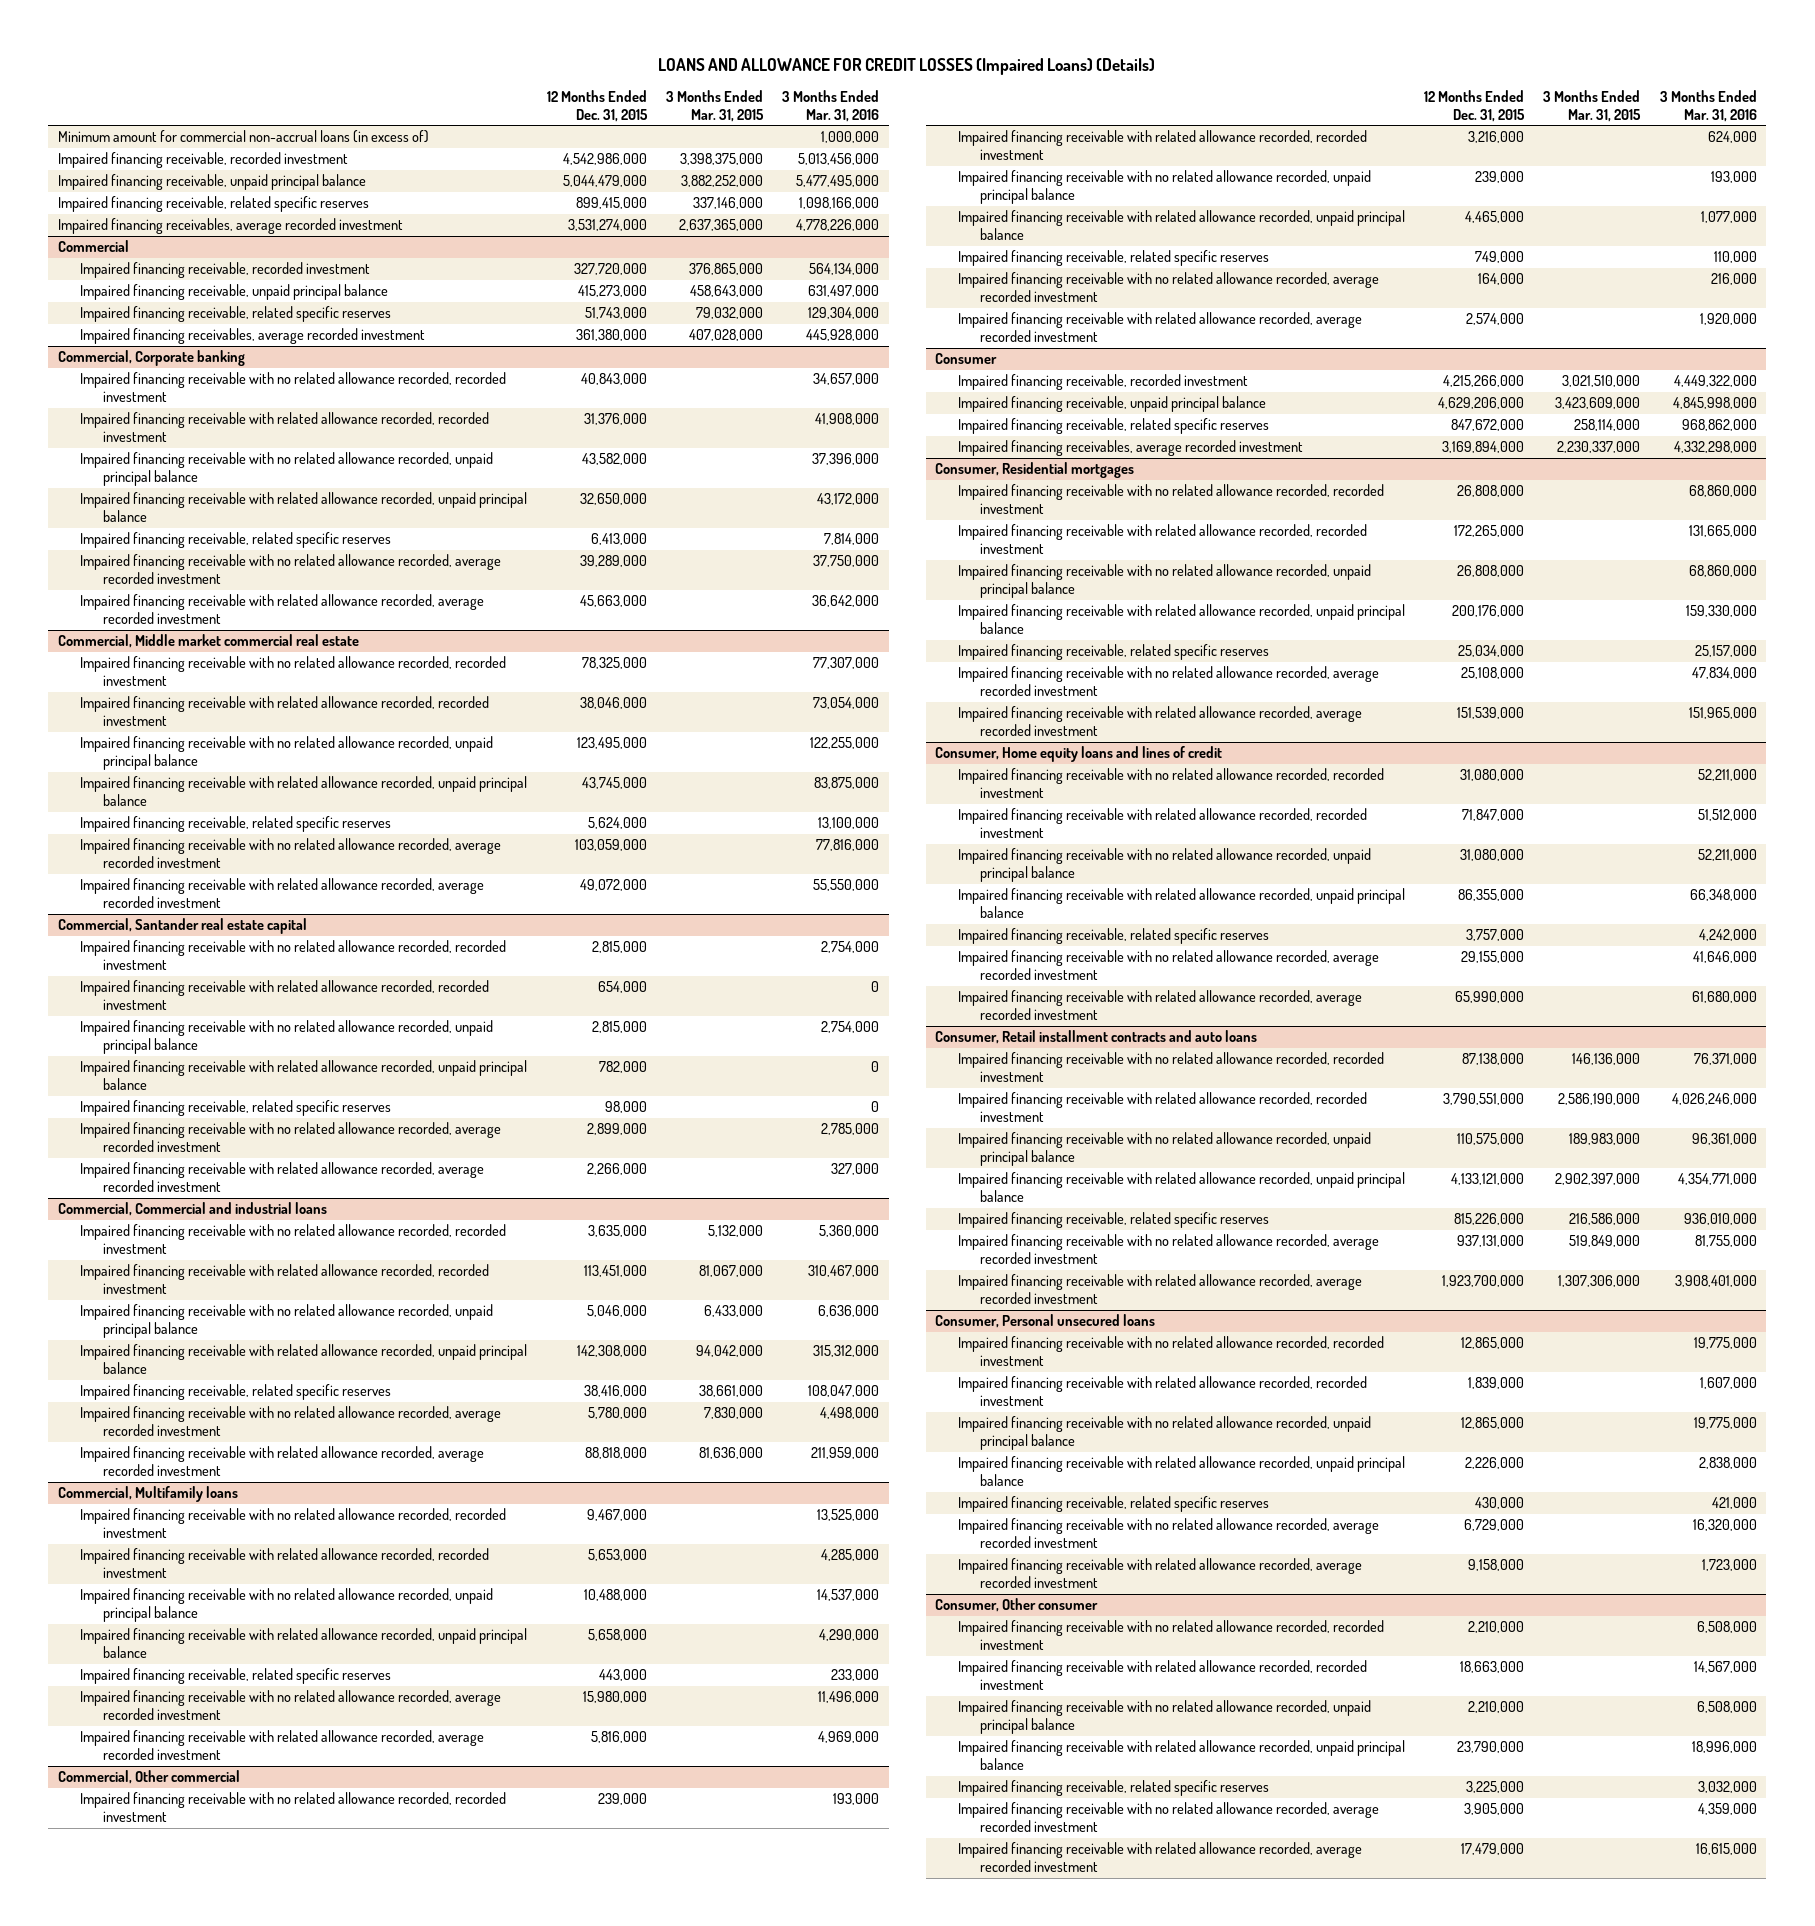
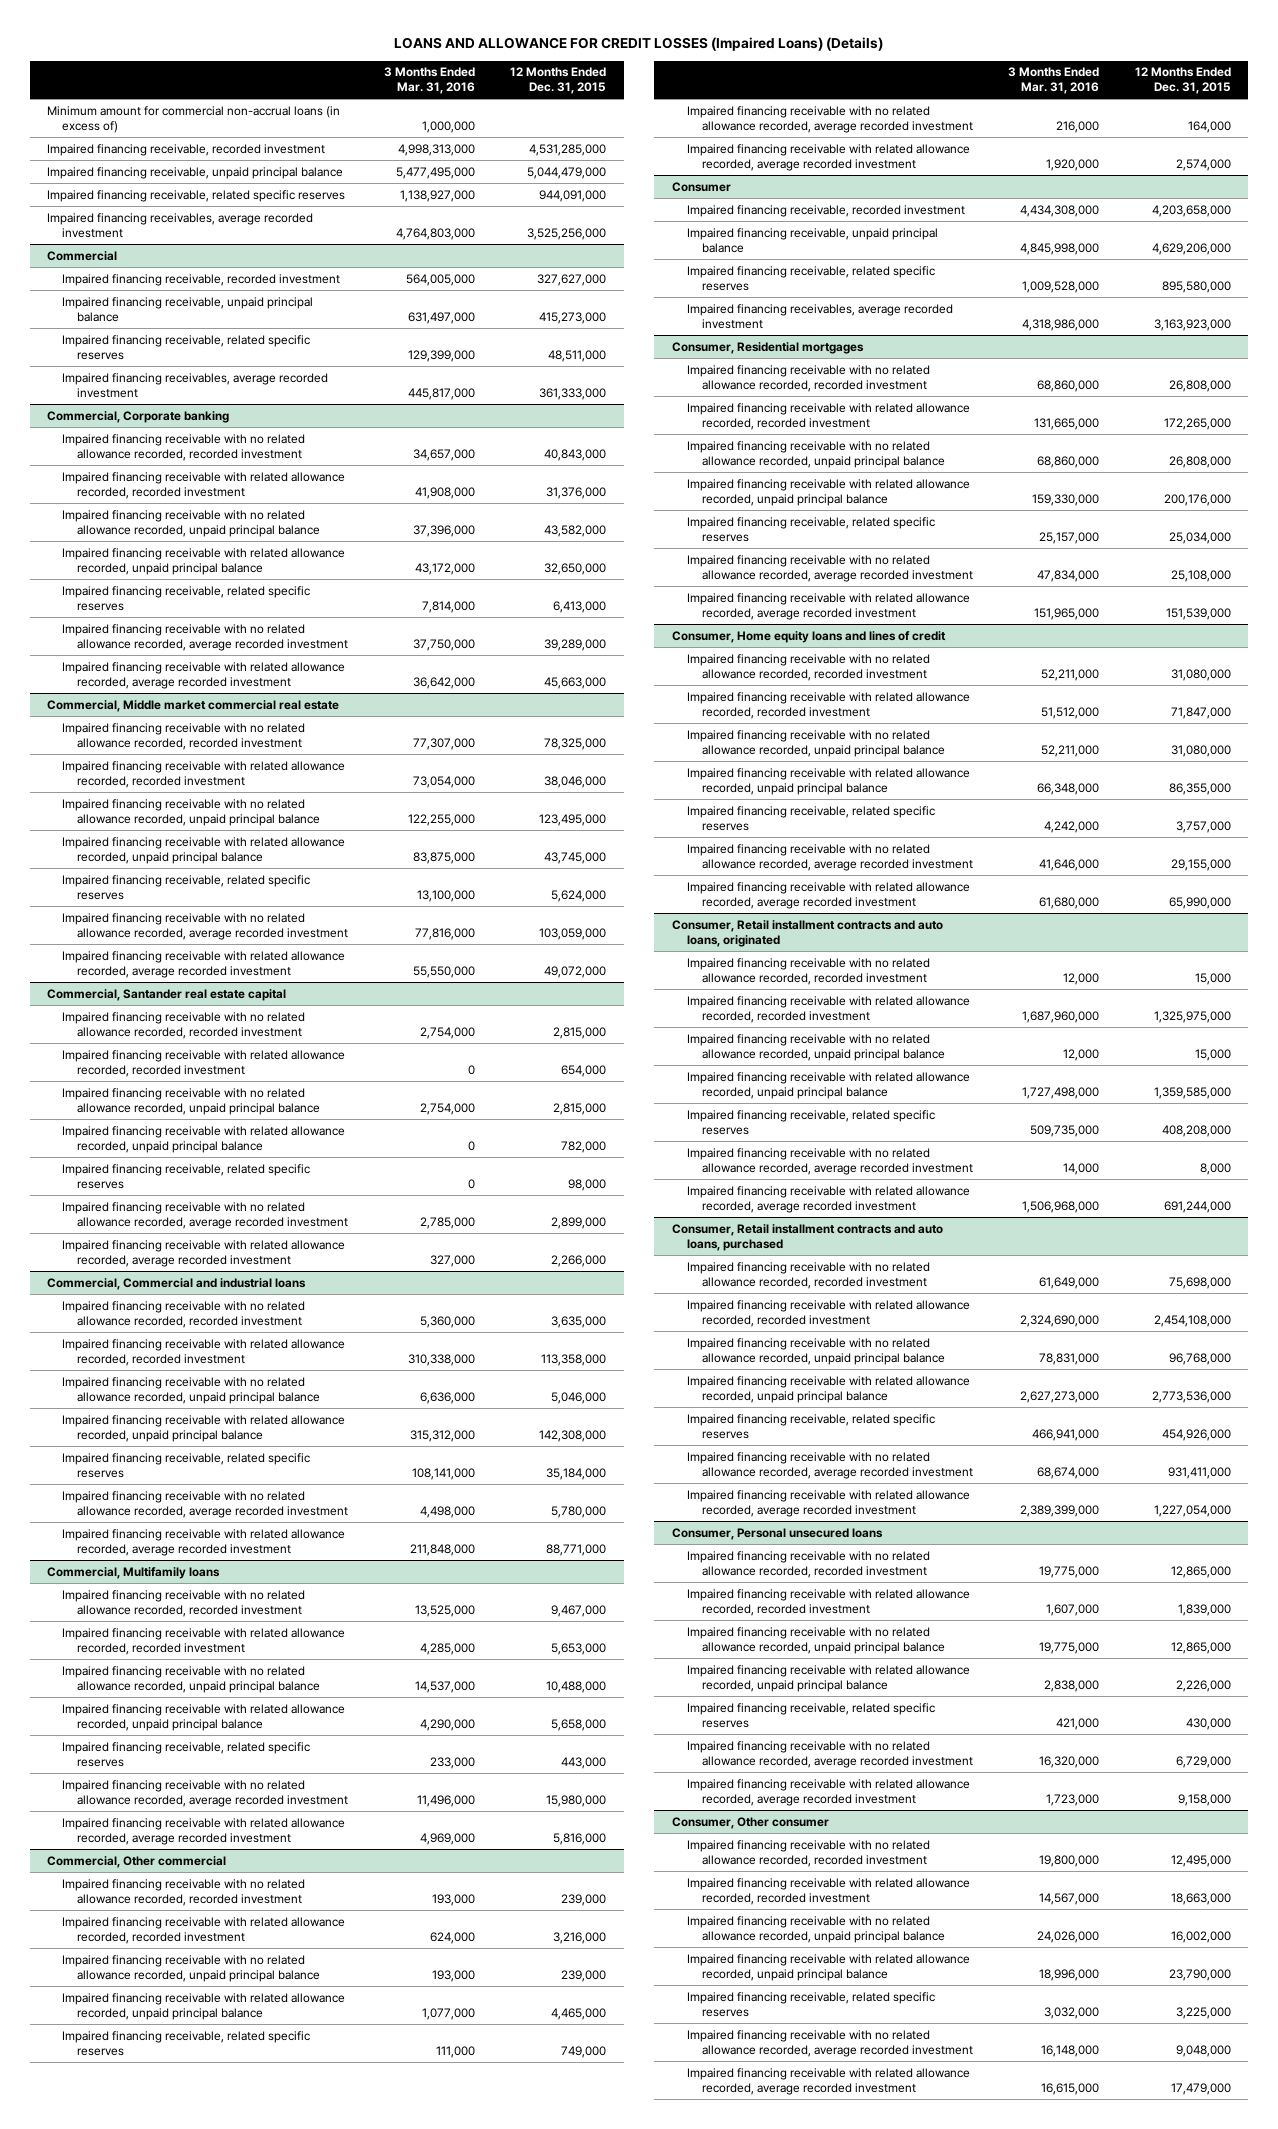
- | 12 Months Ended Dec. 31, 2015 | 3 Months Ended Mar. 31, 2015 | 3 Months Ended Mar. 31, 2016
+ | 3 Months Ended Mar. 31, 2016 | 12 Months Ended Dec. 31, 2015
- Impaired financing receivable, recorded investment | 4,542,986,000 | 3,398,375,000 | 5,013,456,000
+ Impaired financing receivable, recorded investment | 4,998,313,000 | 4,531,285,000
- Impaired financing receivable, related specific reserves | 899,415,000 | 337,146,000 | 1,098,166,000
- Impaired financing receivables, average recorded investment | 3,531,274,000 | 2,637,365,000 | 4,778,226,000
+ Impaired financing receivable, related specific reserves | 1,138,927,000 | 944,091,000
+ Impaired financing receivables, average recorded investment | 4,764,803,000 | 3,525,256,000
@ Commercial
- Impaired financing receivable, recorded investment | 327,720,000 | 376,865,000 | 564,134,000
+ Impaired financing receivable, recorded investment | 564,005,000 | 327,627,000
- Impaired financing receivable, related specific reserves | 51,743,000 | 79,032,000 | 129,304,000
- Impaired financing receivables, average recorded investment | 361,380,000 | 407,028,000 | 445,928,000
+ Impaired financing receivable, related specific reserves | 129,399,000 | 48,511,000
+ Impaired financing receivables, average recorded investment | 445,817,000 | 361,333,000
@ Commercial, Commercial and industrial loans
- Impaired financing receivable with related allowance recorded, recorded investment | 113,451,000 | 81,067,000 | 310,467,000
+ Impaired financing receivable with related allowance recorded, recorded investment | 310,338,000 | 113,358,000
- Impaired financing receivable, related specific reserves | 38,416,000 | 38,661,000 | 108,047,000
+ Impaired financing receivable, related specific reserves | 108,141,000 | 35,184,000
- Impaired financing receivable with related allowance recorded, average recorded investment | 88,818,000 | 81,636,000 | 211,959,000
+ Impaired financing receivable with related allowance recorded, average recorded investment | 211,848,000 | 88,771,000
@ Commercial, Other commercial
- Impaired financing receivable, related specific reserves | 749,000 | | 110,000
+ Impaired financing receivable, related specific reserves | 111,000 | 749,000
@ Consumer
- Impaired financing receivable, recorded investment | 4,215,266,000 | 3,021,510,000 | 4,449,322,000
+ Impaired financing receivable, recorded investment | 4,434,308,000 | 4,203,658,000
- Impaired financing receivable, related specific reserves | 847,672,000 | 258,114,000 | 968,862,000
- Impaired financing receivables, average recorded investment | 3,169,894,000 | 2,230,337,000 | 4,332,298,000
+ Impaired financing receivable, related specific reserves | 1,009,528,000 | 895,580,000
+ Impaired financing receivables, average recorded investment | 4,318,986,000 | 3,163,923,000
- Consumer, Retail installment contracts and auto loans
- Impaired financing receivable with no related allowance recorded, recorded investment | 87,138,000 | 146,136,000 | 76,371,000
- Impaired financing receivable with related allowance recorded, recorded investment | 3,790,551,000 | 2,586,190,000 | 4,026,246,000
- Impaired financing receivable with no related allowance recorded, unpaid principal balance | 110,575,000 | 189,983,000 | 96,361,000
- Impaired financing receivable with related allowance recorded, unpaid principal balance | 4,133,121,000 | 2,902,397,000 | 4,354,771,000
- Impaired financing receivable, related specific reserves | 815,226,000 | 216,586,000 | 936,010,000
- Impaired financing receivable with no related allowance recorded, average recorded investment | 937,131,000 | 519,849,000 | 81,755,000
- Impaired financing receivable with related allowance recorded, average recorded investment | 1,923,700,000 | 1,307,306,000 | 3,908,401,000
+ Consumer, Retail installment contracts and auto loans, originated
+ Impaired financing receivable with no related allowance recorded, recorded investment | 12,000 | 15,000
+ Impaired financing receivable with related allowance recorded, recorded investment | 1,687,960,000 | 1,325,975,000
+ Impaired financing receivable with no related allowance recorded, unpaid principal balance | 12,000 | 15,000
+ Impaired financing receivable with related allowance recorded, unpaid principal balance | 1,727,498,000 | 1,359,585,000
+ Impaired financing receivable, related specific reserves | 509,735,000 | 408,208,000
+ Impaired financing receivable with no related allowance recorded, average recorded investment | 14,000 | 8,000
+ Impaired financing receivable with related allowance recorded, average recorded investment | 1,506,968,000 | 691,244,000
+ Consumer, Retail installment contracts and auto loans, purchased
+ Impaired financing receivable with no related allowance recorded, recorded investment | 61,649,000 | 75,698,000
+ Impaired financing receivable with related allowance recorded, recorded investment | 2,324,690,000 | 2,454,108,000
+ Impaired financing receivable with no related allowance recorded, unpaid principal balance | 78,831,000 | 96,768,000
+ Impaired financing receivable with related allowance recorded, unpaid principal balance | 2,627,273,000 | 2,773,536,000
+ Impaired financing receivable, related specific reserves | 466,941,000 | 454,926,000
+ Impaired financing receivable with no related allowance recorded, average recorded investment | 68,674,000 | 931,411,000
+ Impaired financing receivable with related allowance recorded, average recorded investment | 2,389,399,000 | 1,227,054,000
@ Consumer, Other consumer
- Impaired financing receivable with no related allowance recorded, recorded investment | 2,210,000 | | 6,508,000
+ Impaired financing receivable with no related allowance recorded, recorded investment | 19,800,000 | 12,495,000
- Impaired financing receivable with no related allowance recorded, unpaid principal balance | 2,210,000 | | 6,508,000
+ Impaired financing receivable with no related allowance recorded, unpaid principal balance | 24,026,000 | 16,002,000
- Impaired financing receivable with no related allowance recorded, average recorded investment | 3,905,000 | | 4,359,000
+ Impaired financing receivable with no related allowance recorded, average recorded investment | 16,148,000 | 9,048,000

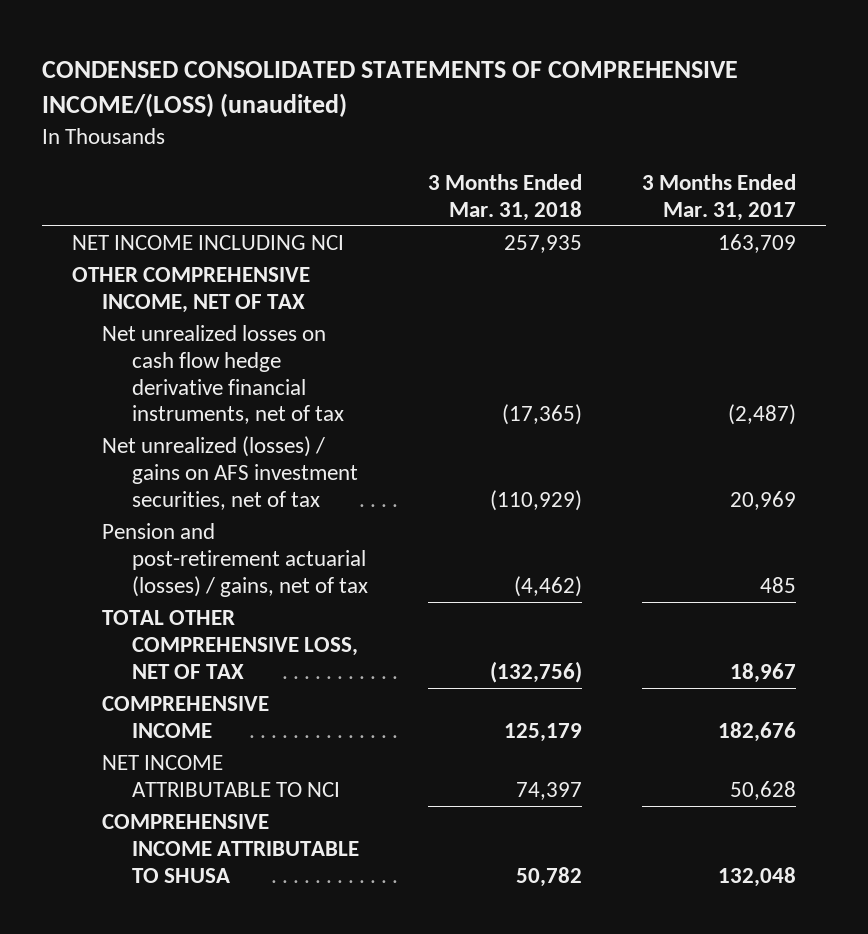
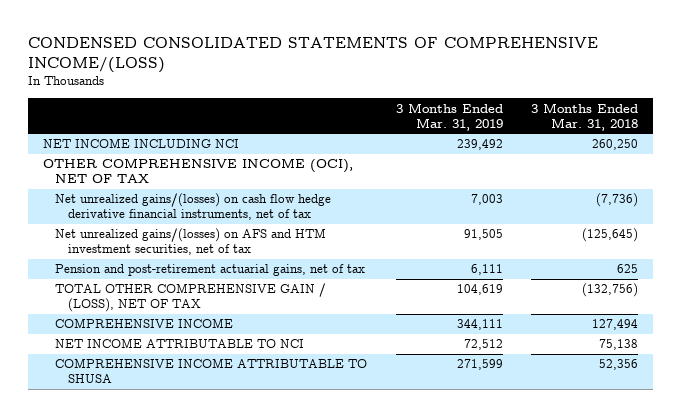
- CONDENSED CONSOLIDATED STATEMENTS OF COMPREHENSIVE INCOME/(LOSS) (unaudited)
+ CONDENSED CONSOLIDATED STATEMENTS OF COMPREHENSIVE INCOME/(LOSS)
- | 3 Months Ended Mar. 31, 2018 | 3 Months Ended Mar. 31, 2017
+ | 3 Months Ended Mar. 31, 2019 | 3 Months Ended Mar. 31, 2018
- NET INCOME INCLUDING NCI | 257,935 | 163,709
- OTHER COMPREHENSIVE INCOME, NET OF TAX
- Net unrealized losses on cash flow hedge derivative financial instruments, net of tax | (17,365) | (2,487)
- Net unrealized (losses) / gains on AFS investment securities, net of tax | (110,929) | 20,969
- Pension and post-retirement actuarial (losses) / gains, net of tax | (4,462) | 485
- TOTAL OTHER COMPREHENSIVE LOSS, NET OF TAX | (132,756) | 18,967
- COMPREHENSIVE INCOME | 125,179 | 182,676
- NET INCOME ATTRIBUTABLE TO NCI | 74,397 | 50,628
- COMPREHENSIVE INCOME ATTRIBUTABLE TO SHUSA | 50,782 | 132,048
+ NET INCOME INCLUDING NCI | 239,492 | 260,250
+ OTHER COMPREHENSIVE INCOME (OCI), NET OF TAX
+ Net unrealized gains/(losses) on cash flow hedge derivative financial instruments, net of tax | 7,003 | (7,736)
+ Net unrealized gains/(losses) on AFS and HTM investment securities, net of tax | 91,505 | (125,645)
+ Pension and post-retirement actuarial gains, net of tax | 6,111 | 625
+ TOTAL OTHER COMPREHENSIVE GAIN / (LOSS), NET OF TAX | 104,619 | (132,756)
+ COMPREHENSIVE INCOME | 344,111 | 127,494
+ NET INCOME ATTRIBUTABLE TO NCI | 72,512 | 75,138
+ COMPREHENSIVE INCOME ATTRIBUTABLE TO SHUSA | 271,599 | 52,356

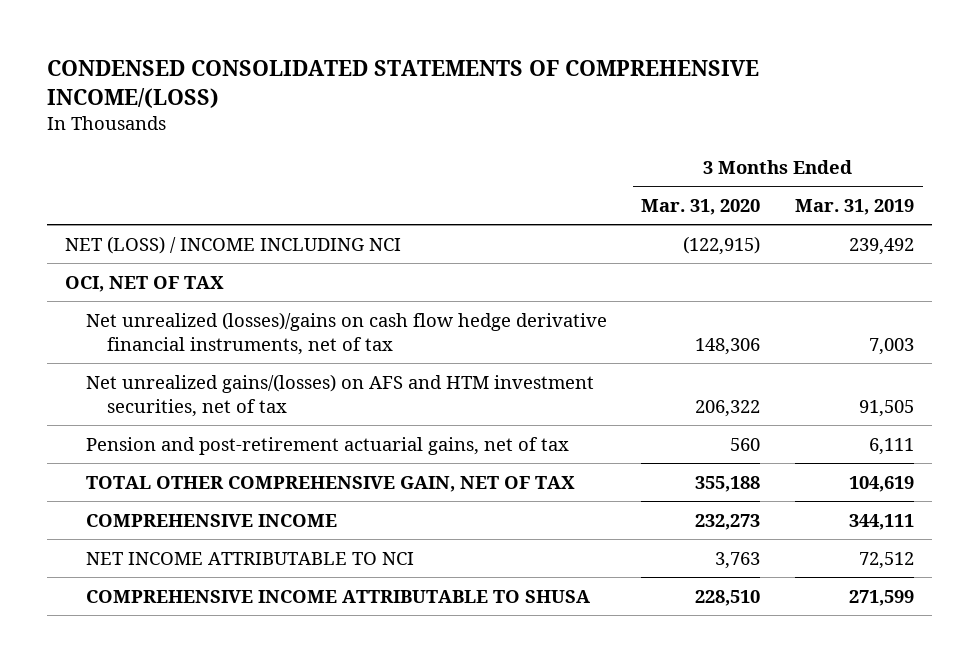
- | 3 Months Ended Mar. 31, 2019 | 3 Months Ended Mar. 31, 2018
+ | 3 Months Ended Mar. 31, 2020 | 3 Months Ended Mar. 31, 2019
- NET INCOME INCLUDING NCI | 239,492 | 260,250
- OTHER COMPREHENSIVE INCOME (OCI), NET OF TAX
- Net unrealized gains/(losses) on cash flow hedge derivative financial instruments, net of tax | 7,003 | (7,736)
+ NET (LOSS) / INCOME INCLUDING NCI | (122,915) | 239,492
+ OCI, NET OF TAX
+ Net unrealized (losses)/gains on cash flow hedge derivative financial instruments, net of tax | 148,306 | 7,003
- TOTAL OTHER COMPREHENSIVE GAIN / (LOSS), NET OF TAX | 104,619 | (132,756)
+ TOTAL OTHER COMPREHENSIVE GAIN, NET OF TAX | 355,188 | 104,619

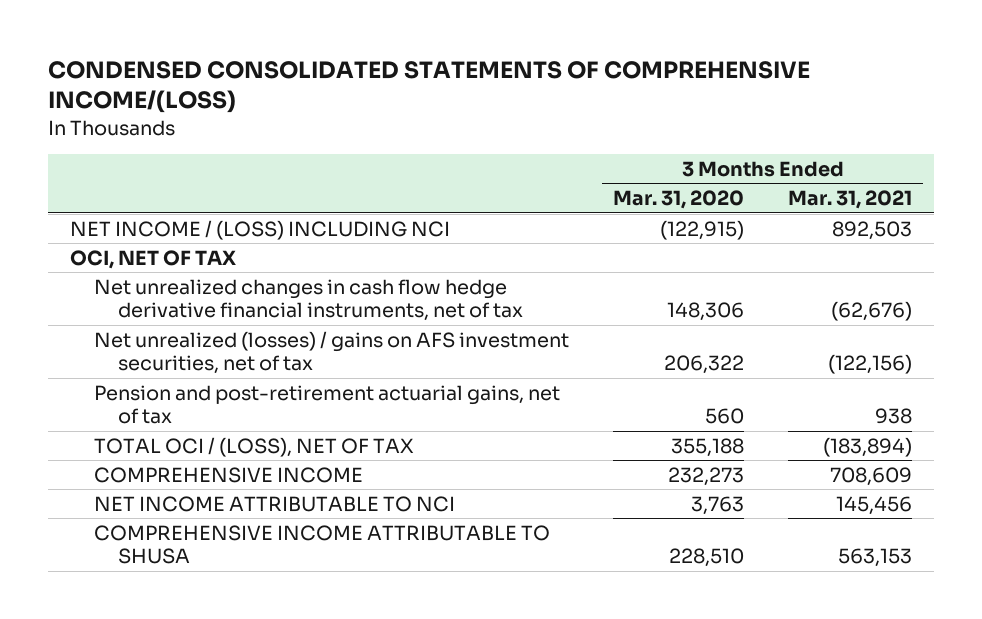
- | 3 Months Ended Mar. 31, 2020 | 3 Months Ended Mar. 31, 2019
+ | 3 Months Ended Mar. 31, 2020 | 3 Months Ended Mar. 31, 2021
- NET (LOSS) / INCOME INCLUDING NCI | (122,915) | 239,492
+ NET INCOME / (LOSS) INCLUDING NCI | (122,915) | 892,503
- Net unrealized (losses)/gains on cash flow hedge derivative financial instruments, net of tax | 148,306 | 7,003
- Net unrealized gains/(losses) on AFS and HTM investment securities, net of tax | 206,322 | 91,505
+ Net unrealized changes in cash flow hedge derivative financial instruments, net of tax | 148,306 | (62,676)
+ Net unrealized (losses) / gains on AFS investment securities, net of tax | 206,322 | (122,156)
- TOTAL OTHER COMPREHENSIVE GAIN, NET OF TAX | 355,188 | 104,619
+ TOTAL OCI / (LOSS), NET OF TAX | 355,188 | (183,894)

